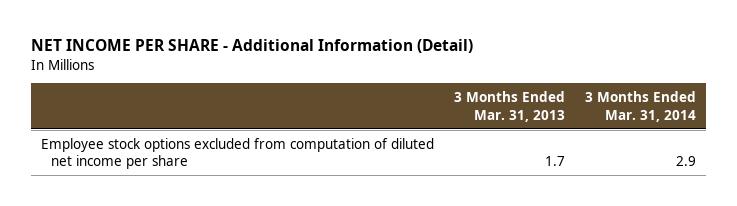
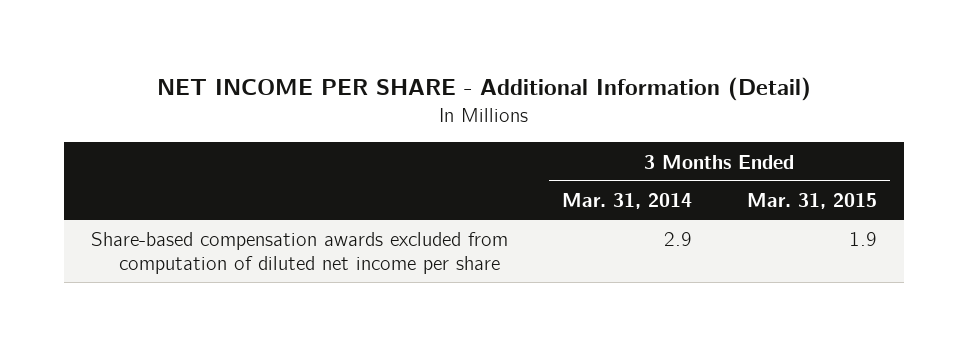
- | 3 Months Ended Mar. 31, 2013 | 3 Months Ended Mar. 31, 2014
+ | 3 Months Ended Mar. 31, 2014 | 3 Months Ended Mar. 31, 2015
- Employee stock options excluded from computation of diluted net income per share | 1.7 | 2.9
+ Share-based compensation awards excluded from computation of diluted net income per share | 2.9 | 1.9

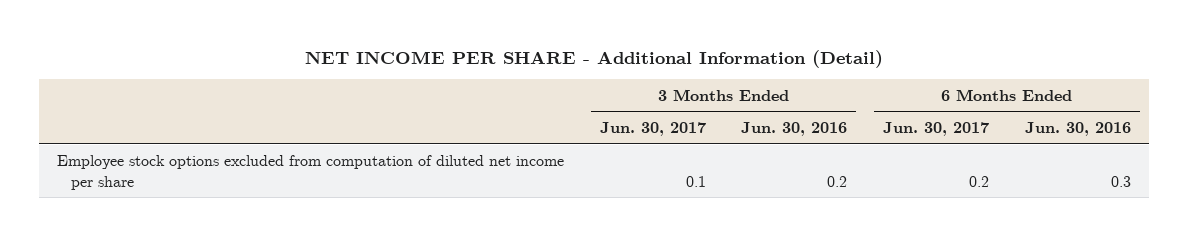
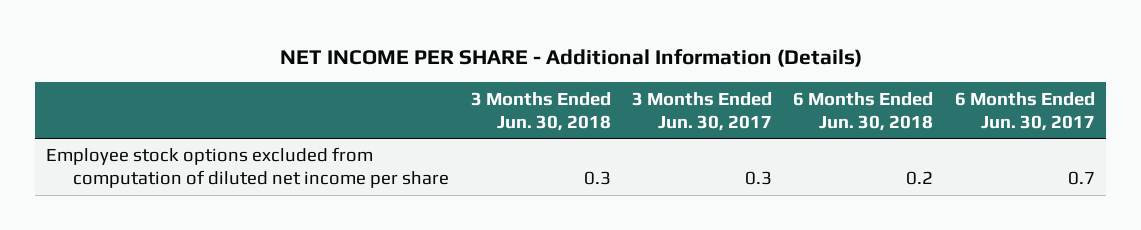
- NET INCOME PER SHARE - Additional Information (Detail)
+ NET INCOME PER SHARE - Additional Information (Details)
- | 3 Months Ended Jun. 30, 2017 | 3 Months Ended Jun. 30, 2016 | 6 Months Ended Jun. 30, 2017 | 6 Months Ended Jun. 30, 2016
+ | 3 Months Ended Jun. 30, 2018 | 3 Months Ended Jun. 30, 2017 | 6 Months Ended Jun. 30, 2018 | 6 Months Ended Jun. 30, 2017
- Employee stock options excluded from computation of diluted net income per share | 0.1 | 0.2 | 0.2 | 0.3
+ Employee stock options excluded from computation of diluted net income per share | 0.3 | 0.3 | 0.2 | 0.7

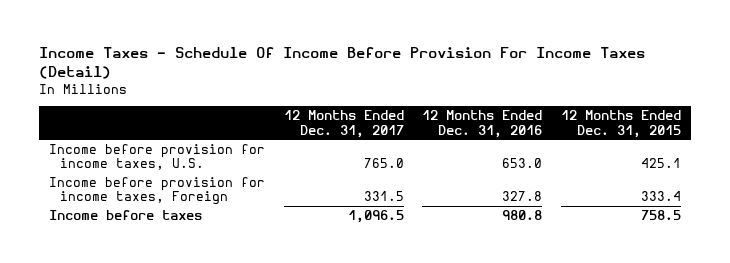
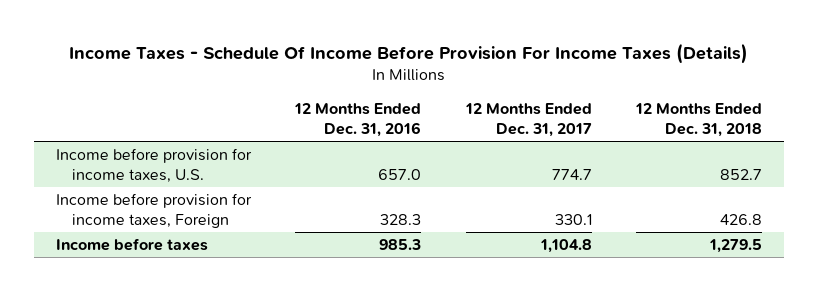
- Income Taxes - Schedule Of Income Before Provision For Income Taxes (Detail)
+ Income Taxes - Schedule Of Income Before Provision For Income Taxes (Details)
- | 12 Months Ended Dec. 31, 2017 | 12 Months Ended Dec. 31, 2016 | 12 Months Ended Dec. 31, 2015
+ | 12 Months Ended Dec. 31, 2016 | 12 Months Ended Dec. 31, 2017 | 12 Months Ended Dec. 31, 2018
- Income before provision for income taxes, U.S. | 765.0 | 653.0 | 425.1
- Income before provision for income taxes, Foreign | 331.5 | 327.8 | 333.4
- Income before taxes | 1,096.5 | 980.8 | 758.5
+ Income before provision for income taxes, U.S. | 657.0 | 774.7 | 852.7
+ Income before provision for income taxes, Foreign | 328.3 | 330.1 | 426.8
+ Income before taxes | 985.3 | 1,104.8 | 1,279.5

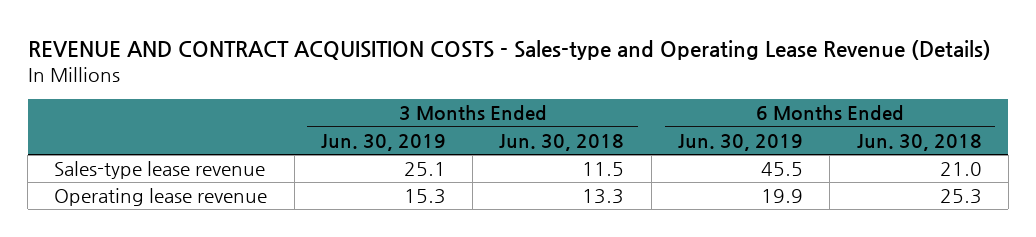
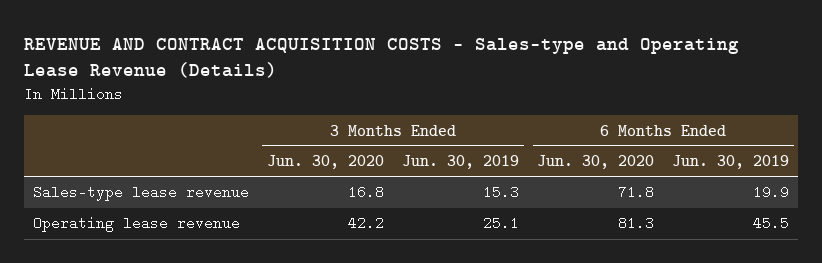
- | 3 Months Ended Jun. 30, 2019 | 3 Months Ended Jun. 30, 2018 | 6 Months Ended Jun. 30, 2019 | 6 Months Ended Jun. 30, 2018
+ | 3 Months Ended Jun. 30, 2020 | 3 Months Ended Jun. 30, 2019 | 6 Months Ended Jun. 30, 2020 | 6 Months Ended Jun. 30, 2019
- Sales-type lease revenue | 25.1 | 11.5 | 45.5 | 21.0
- Operating lease revenue | 15.3 | 13.3 | 19.9 | 25.3
+ Sales-type lease revenue | 16.8 | 15.3 | 71.8 | 19.9
+ Operating lease revenue | 42.2 | 25.1 | 81.3 | 45.5

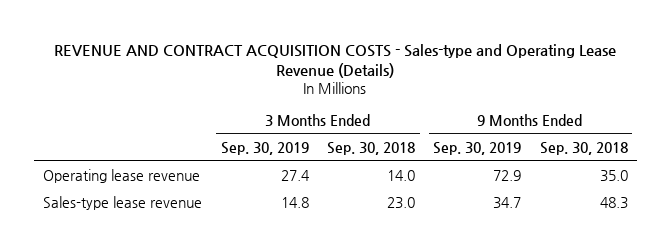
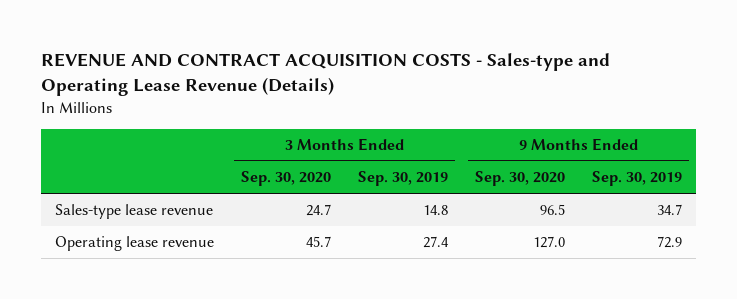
- | 3 Months Ended Sep. 30, 2019 | 3 Months Ended Sep. 30, 2018 | 9 Months Ended Sep. 30, 2019 | 9 Months Ended Sep. 30, 2018
+ | 3 Months Ended Sep. 30, 2020 | 3 Months Ended Sep. 30, 2019 | 9 Months Ended Sep. 30, 2020 | 9 Months Ended Sep. 30, 2019
moved down: Operating lease revenue | 45.7 | 27.4 | 127.0 | 72.9

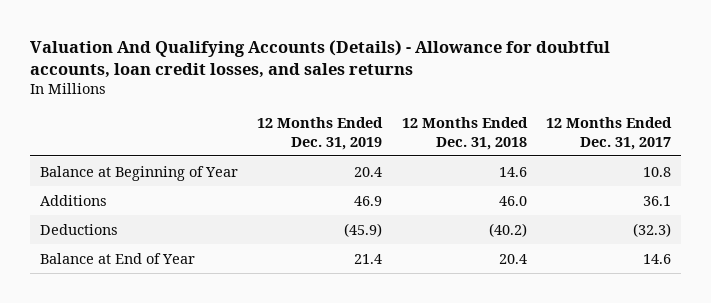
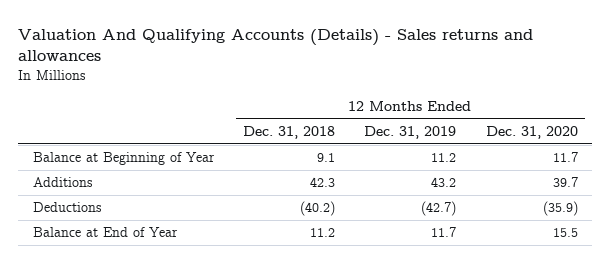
- Valuation And Qualifying Accounts (Details) - Allowance for doubtful accounts, loan credit losses, and sales returns
+ Valuation And Qualifying Accounts (Details) - Sales returns and allowances
- | 12 Months Ended Dec. 31, 2019 | 12 Months Ended Dec. 31, 2018 | 12 Months Ended Dec. 31, 2017
+ | 12 Months Ended Dec. 31, 2018 | 12 Months Ended Dec. 31, 2019 | 12 Months Ended Dec. 31, 2020
- Balance at Beginning of Year | 20.4 | 14.6 | 10.8
- Additions | 46.9 | 46.0 | 36.1
- Deductions | (45.9) | (40.2) | (32.3)
- Balance at End of Year | 21.4 | 20.4 | 14.6
+ Balance at Beginning of Year | 9.1 | 11.2 | 11.7
+ Additions | 42.3 | 43.2 | 39.7
+ Deductions | (40.2) | (42.7) | (35.9)
+ Balance at End of Year | 11.2 | 11.7 | 15.5

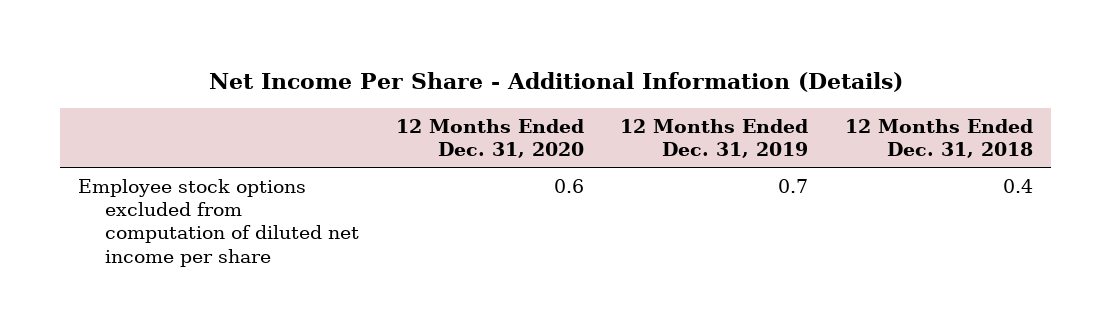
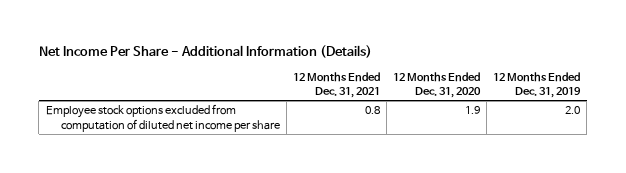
- | 12 Months Ended Dec. 31, 2020 | 12 Months Ended Dec. 31, 2019 | 12 Months Ended Dec. 31, 2018
+ | 12 Months Ended Dec. 31, 2021 | 12 Months Ended Dec. 31, 2020 | 12 Months Ended Dec. 31, 2019
- Employee stock options excluded from computation of diluted net income per share | 0.6 | 0.7 | 0.4
+ Employee stock options excluded from computation of diluted net income per share | 0.8 | 1.9 | 2.0

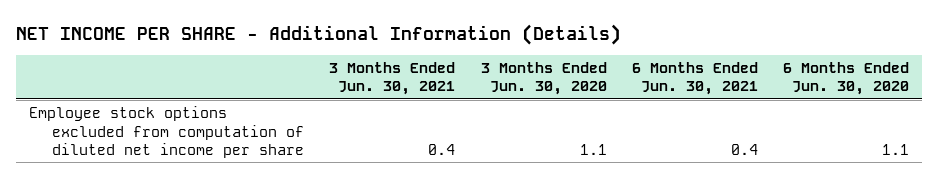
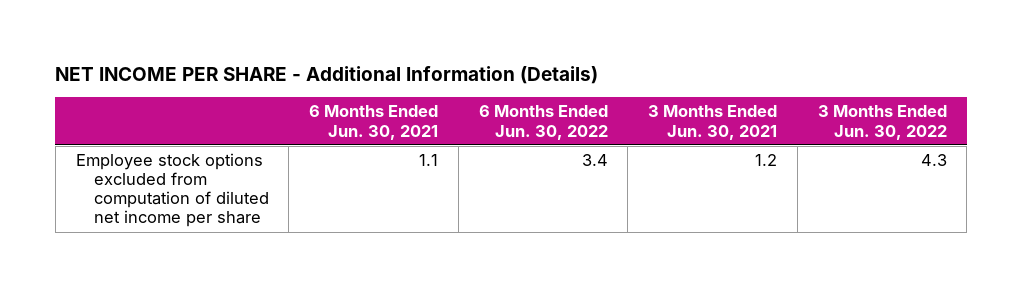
- | 3 Months Ended Jun. 30, 2021 | 3 Months Ended Jun. 30, 2020 | 6 Months Ended Jun. 30, 2021 | 6 Months Ended Jun. 30, 2020
+ | 6 Months Ended Jun. 30, 2021 | 6 Months Ended Jun. 30, 2022 | 3 Months Ended Jun. 30, 2021 | 3 Months Ended Jun. 30, 2022
- Employee stock options excluded from computation of diluted net income per share | 0.4 | 1.1 | 0.4 | 1.1
+ Employee stock options excluded from computation of diluted net income per share | 1.1 | 3.4 | 1.2 | 4.3

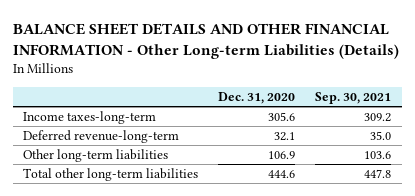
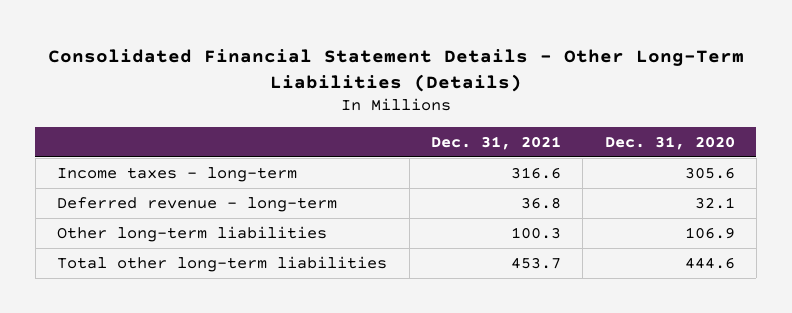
- BALANCE SHEET DETAILS AND OTHER FINANCIAL INFORMATION - Other Long-term Liabilities (Details)
+ Consolidated Financial Statement Details - Other Long-Term Liabilities (Details)
- | Dec. 31, 2020 | Sep. 30, 2021
+ | Dec. 31, 2021 | Dec. 31, 2020
- Income taxes-long-term | 305.6 | 309.2
- Deferred revenue-long-term | 32.1 | 35.0
+ Income taxes - long-term | 316.6 | 305.6
+ Deferred revenue - long-term | 36.8 | 32.1

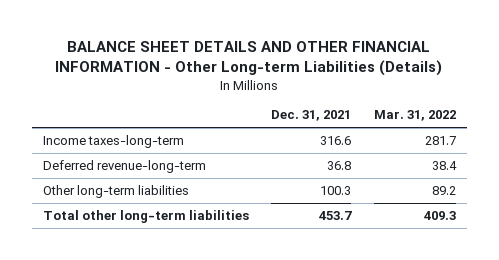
- Consolidated Financial Statement Details - Other Long-Term Liabilities (Details)
+ BALANCE SHEET DETAILS AND OTHER FINANCIAL INFORMATION - Other Long-term Liabilities (Details)
- | Dec. 31, 2021 | Dec. 31, 2020
+ | Dec. 31, 2021 | Mar. 31, 2022
- Income taxes - long-term | 316.6 | 305.6
- Deferred revenue - long-term | 36.8 | 32.1
+ Income taxes-long-term | 316.6 | 281.7
+ Deferred revenue-long-term | 36.8 | 38.4

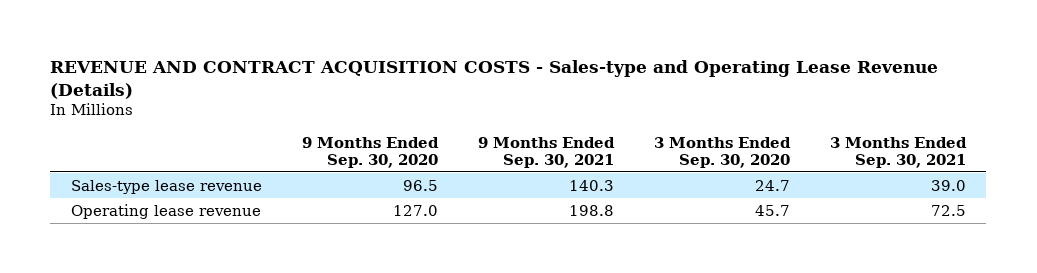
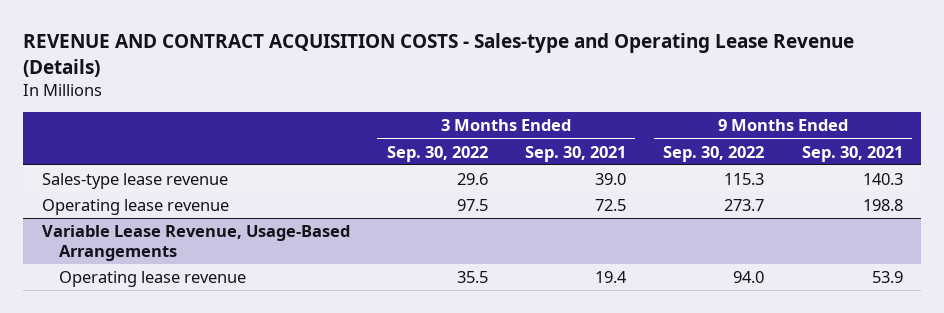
- | 9 Months Ended Sep. 30, 2020 | 9 Months Ended Sep. 30, 2021 | 3 Months Ended Sep. 30, 2020 | 3 Months Ended Sep. 30, 2021
+ | 3 Months Ended Sep. 30, 2022 | 3 Months Ended Sep. 30, 2021 | 9 Months Ended Sep. 30, 2022 | 9 Months Ended Sep. 30, 2021
+ Variable Lease Revenue, Usage-Based Arrangements
+ Operating lease revenue | 35.5 | 19.4 | 94.0 | 53.9

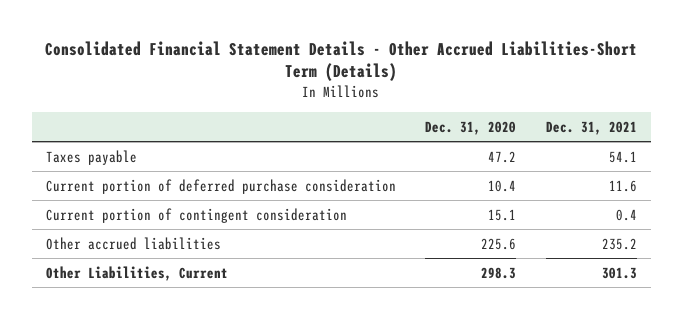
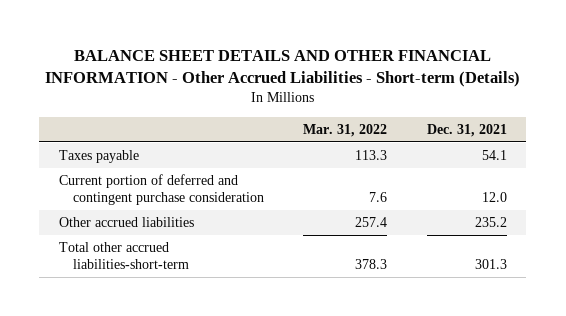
- Consolidated Financial Statement Details - Other Accrued Liabilities-Short Term (Details)
+ BALANCE SHEET DETAILS AND OTHER FINANCIAL INFORMATION - Other Accrued Liabilities - Short-term (Details)
- | Dec. 31, 2020 | Dec. 31, 2021
+ | Mar. 31, 2022 | Dec. 31, 2021
- Current portion of deferred purchase consideration | 10.4 | 11.6
- Current portion of contingent consideration | 15.1 | 0.4
+ Current portion of deferred and contingent purchase consideration | 7.6 | 12.0
- Other Liabilities, Current | 298.3 | 301.3
+ Total other accrued liabilities-short-term | 378.3 | 301.3

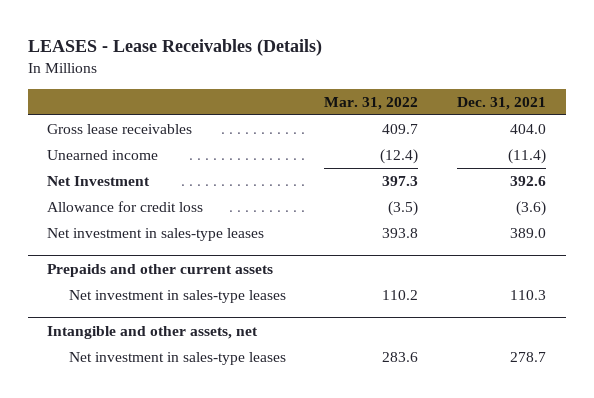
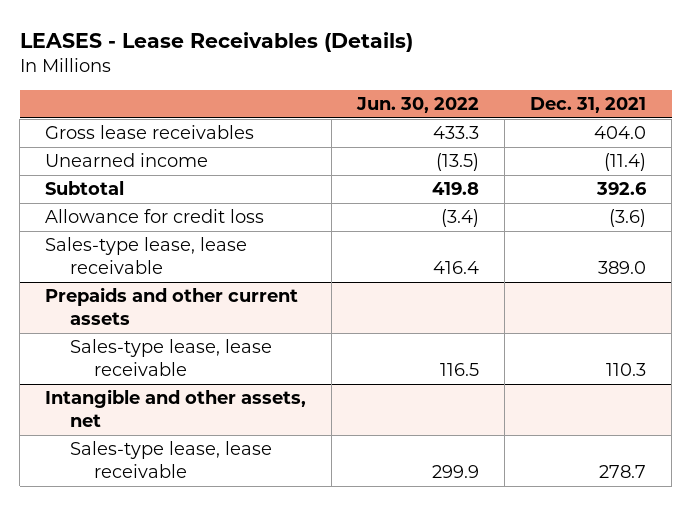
- | Mar. 31, 2022 | Dec. 31, 2021
+ | Jun. 30, 2022 | Dec. 31, 2021
- Net Investment | 397.3 | 392.6
+ Subtotal | 419.8 | 392.6
- Net investment in sales-type leases | 393.8 | 389.0
+ Sales-type lease, lease receivable | 416.4 | 389.0
@ Prepaids and other current assets
- Net investment in sales-type leases | 110.2 | 110.3
+ Sales-type lease, lease receivable | 116.5 | 110.3
@ Intangible and other assets, net
- Net investment in sales-type leases | 283.6 | 278.7
+ Sales-type lease, lease receivable | 299.9 | 278.7

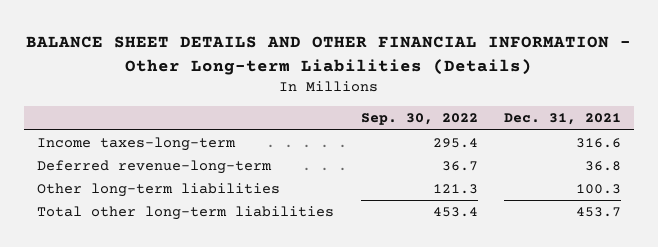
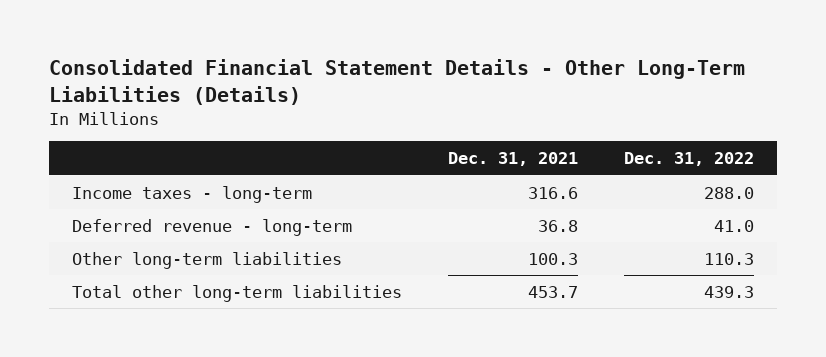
- BALANCE SHEET DETAILS AND OTHER FINANCIAL INFORMATION - Other Long-term Liabilities (Details)
+ Consolidated Financial Statement Details - Other Long-Term Liabilities (Details)
- | Sep. 30, 2022 | Dec. 31, 2021
+ | Dec. 31, 2021 | Dec. 31, 2022
- Income taxes-long-term | 295.4 | 316.6
- Deferred revenue-long-term | 36.7 | 36.8
+ Income taxes - long-term | 316.6 | 288.0
+ Deferred revenue - long-term | 36.8 | 41.0

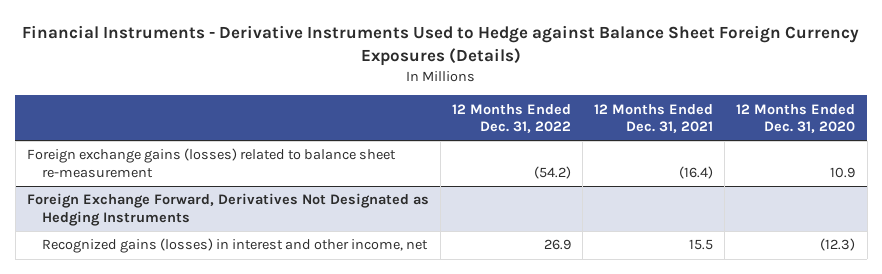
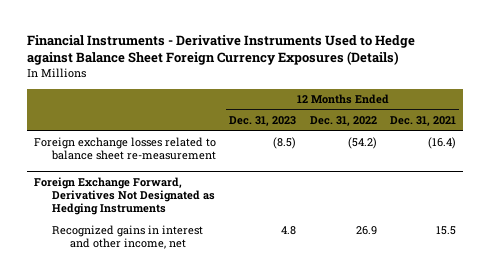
- | 12 Months Ended Dec. 31, 2022 | 12 Months Ended Dec. 31, 2021 | 12 Months Ended Dec. 31, 2020
+ | 12 Months Ended Dec. 31, 2023 | 12 Months Ended Dec. 31, 2022 | 12 Months Ended Dec. 31, 2021
- Foreign exchange gains (losses) related to balance sheet re-measurement | (54.2) | (16.4) | 10.9
+ Foreign exchange losses related to balance sheet re-measurement | (8.5) | (54.2) | (16.4)
@ Foreign Exchange Forward, Derivatives Not Designated as Hedging Instruments
- Recognized gains (losses) in interest and other income, net | 26.9 | 15.5 | (12.3)
+ Recognized gains in interest and other income, net | 4.8 | 26.9 | 15.5

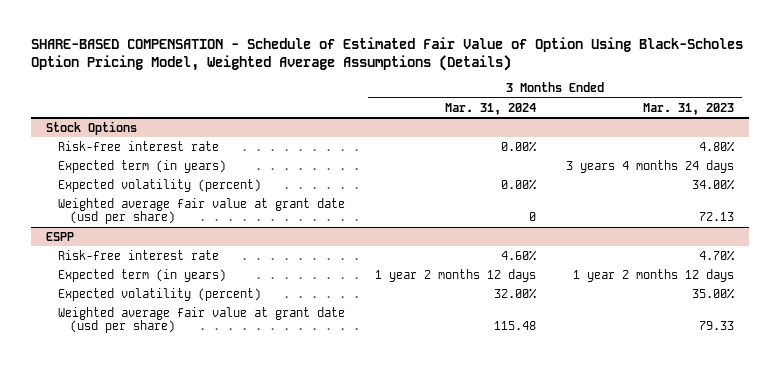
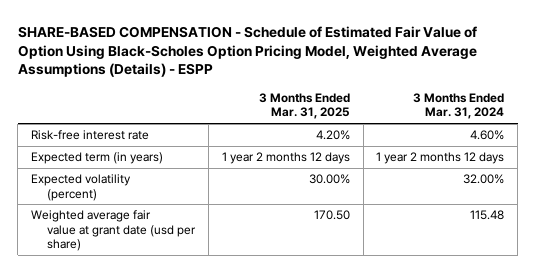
- SHARE-BASED COMPENSATION - Schedule of Estimated Fair Value of Option Using Black-Scholes Option Pricing Model, Weighted Average Assumptions (Details)
+ SHARE-BASED COMPENSATION - Schedule of Estimated Fair Value of Option Using Black-Scholes Option Pricing Model, Weighted Average Assumptions (Details) - ESPP
- | 3 Months Ended Mar. 31, 2024 | 3 Months Ended Mar. 31, 2023
+ | 3 Months Ended Mar. 31, 2025 | 3 Months Ended Mar. 31, 2024
- Stock Options
- Risk-free interest rate | 0.00% | 4.80%
- Expected term (in years) | | 3 years 4 months 24 days
- Expected volatility (percent) | 0.00% | 34.00%
- Weighted average fair value at grant date (usd per share) | 0 | 72.13
- ESPP

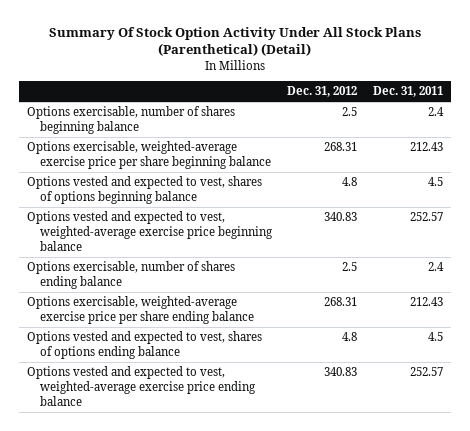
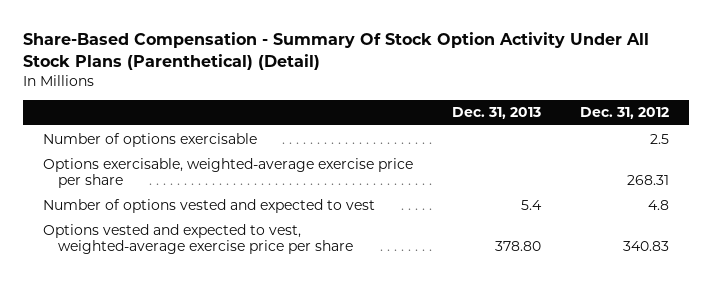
- Summary Of Stock Option Activity Under All Stock Plans (Parenthetical) (Detail)
+ Share-Based Compensation - Summary Of Stock Option Activity Under All Stock Plans (Parenthetical) (Detail)
- | Dec. 31, 2012 | Dec. 31, 2011
+ | Dec. 31, 2013 | Dec. 31, 2012
- Options exercisable, number of shares beginning balance | 2.5 | 2.4
- Options exercisable, weighted-average exercise price per share beginning balance | 268.31 | 212.43
- Options vested and expected to vest, shares of options beginning balance | 4.8 | 4.5
- Options vested and expected to vest, weighted-average exercise price beginning balance | 340.83 | 252.57
- Options exercisable, number of shares ending balance | 2.5 | 2.4
- Options exercisable, weighted-average exercise price per share ending balance | 268.31 | 212.43
- Options vested and expected to vest, shares of options ending balance | 4.8 | 4.5
- Options vested and expected to vest, weighted-average exercise price ending balance | 340.83 | 252.57
+ Number of options exercisable | | 2.5
+ Options exercisable, weighted-average exercise price per share | | 268.31
+ Number of options vested and expected to vest | 5.4 | 4.8
+ Options vested and expected to vest, weighted-average exercise price per share | 378.80 | 340.83

